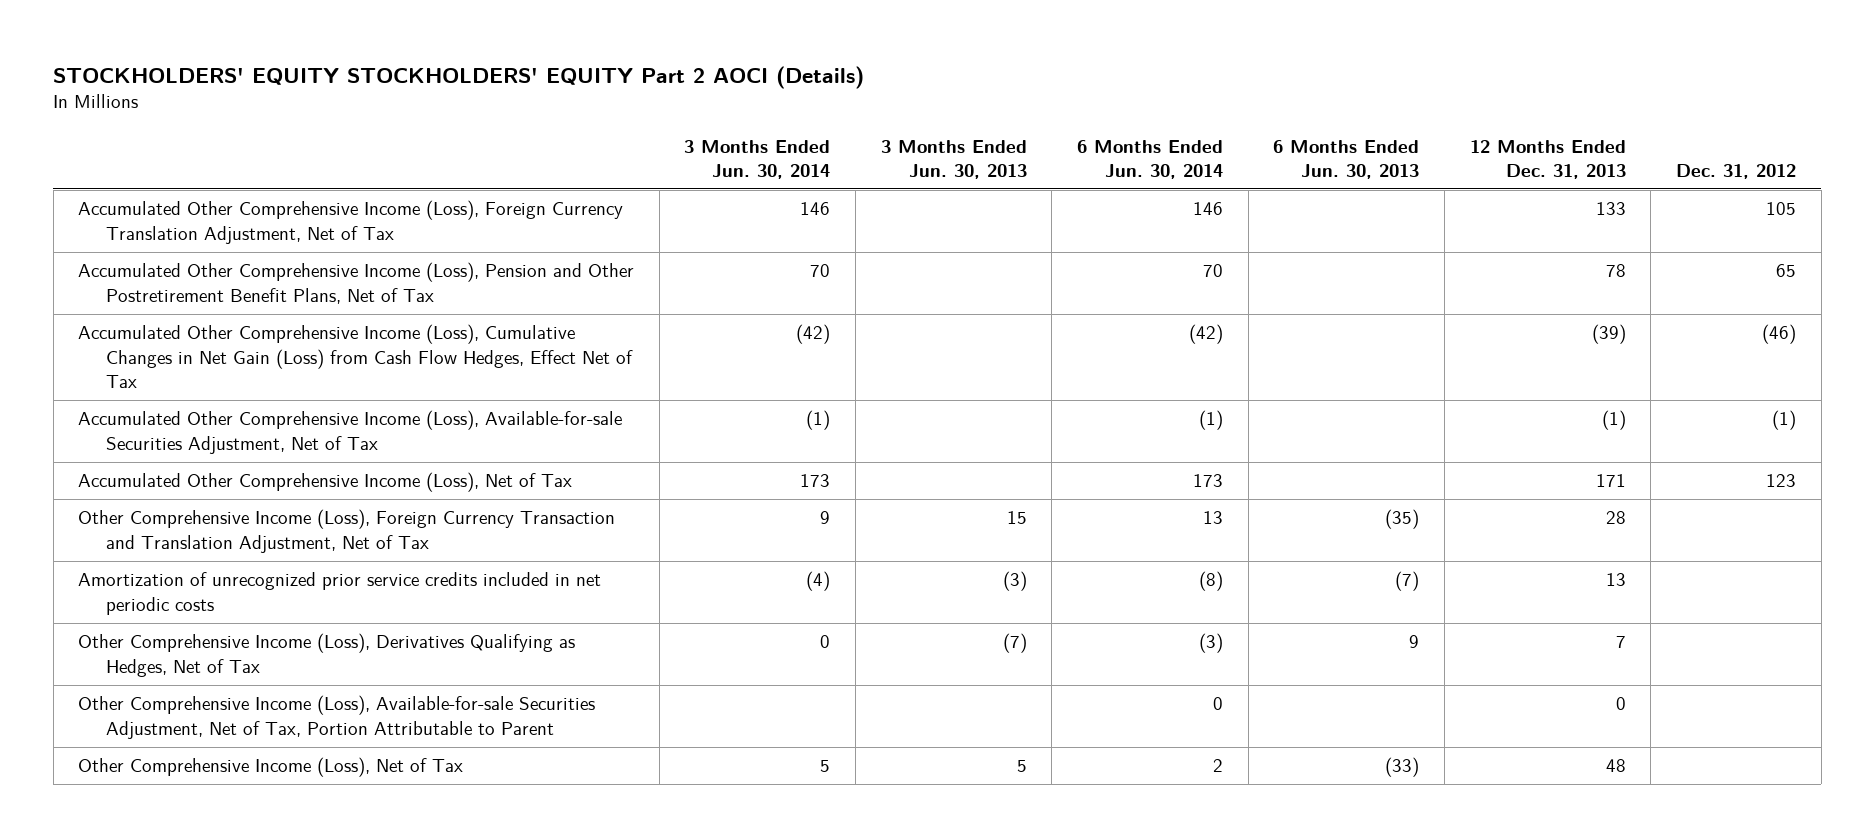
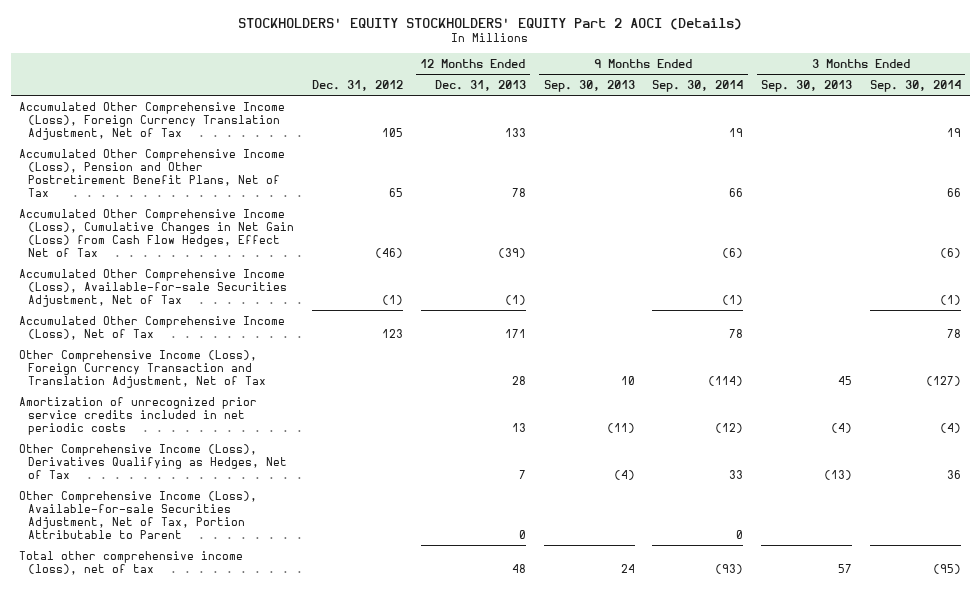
- | 3 Months Ended Jun. 30, 2014 | 3 Months Ended Jun. 30, 2013 | 6 Months Ended Jun. 30, 2014 | 6 Months Ended Jun. 30, 2013 | 12 Months Ended Dec. 31, 2013 | Dec. 31, 2012
+ | Dec. 31, 2012 | 12 Months Ended Dec. 31, 2013 | 9 Months Ended Sep. 30, 2013 | 9 Months Ended Sep. 30, 2014 | 3 Months Ended Sep. 30, 2013 | 3 Months Ended Sep. 30, 2014
- Other Comprehensive Income (Loss), Net of Tax | 5 | 5 | 2 | (33) | 48 |
+ Total other comprehensive income (loss), net of tax | | 48 | 24 | (93) | 57 | (95)

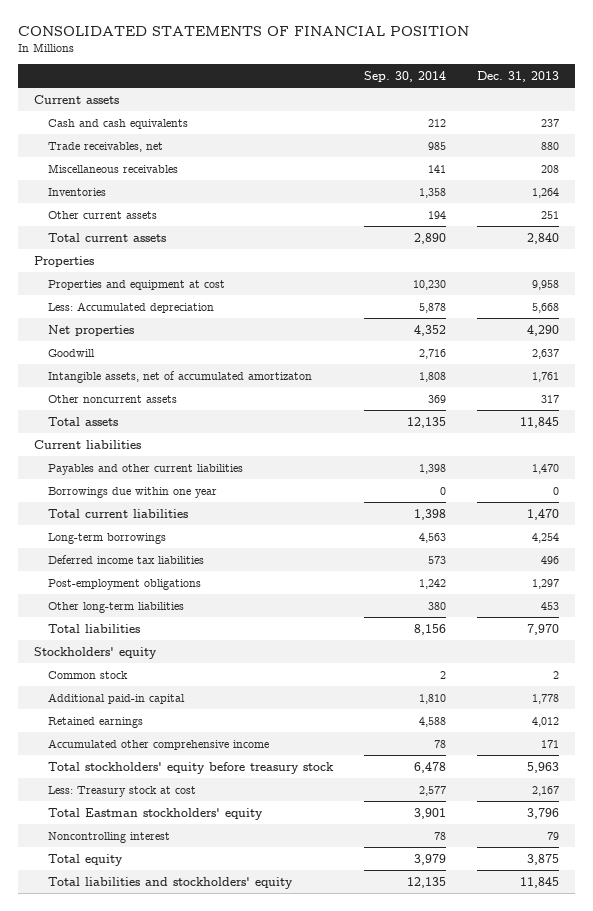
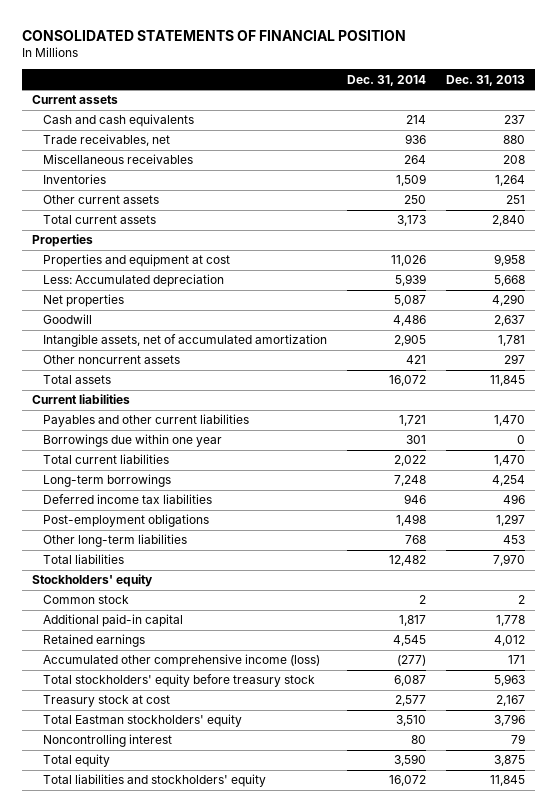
- | Sep. 30, 2014 | Dec. 31, 2013
+ | Dec. 31, 2014 | Dec. 31, 2013
- Intangible assets, net of accumulated amortizaton | 1,808 | 1,761
- Other noncurrent assets | 369 | 317
+ Intangible assets, net of accumulated amortization | 2,905 | 1,781
+ Other noncurrent assets | 421 | 297
- Accumulated other comprehensive income | 78 | 171
+ Accumulated other comprehensive income (loss) | (277) | 171
- Less: Treasury stock at cost | 2,577 | 2,167
+ Treasury stock at cost | 2,577 | 2,167

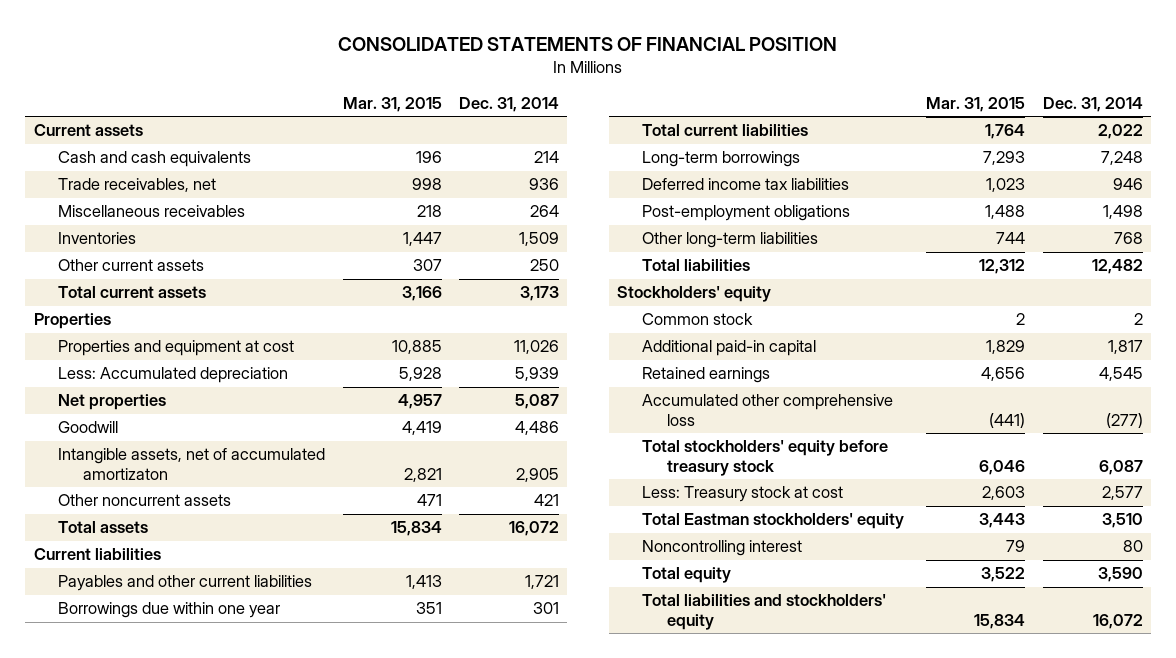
- | Dec. 31, 2014 | Dec. 31, 2013
+ | Mar. 31, 2015 | Dec. 31, 2014
- Intangible assets, net of accumulated amortization | 2,905 | 1,781
+ Intangible assets, net of accumulated amortizaton | 2,821 | 2,905
- Accumulated other comprehensive income (loss) | (277) | 171
+ Accumulated other comprehensive loss | (441) | (277)
- Treasury stock at cost | 2,577 | 2,167
+ Less: Treasury stock at cost | 2,603 | 2,577

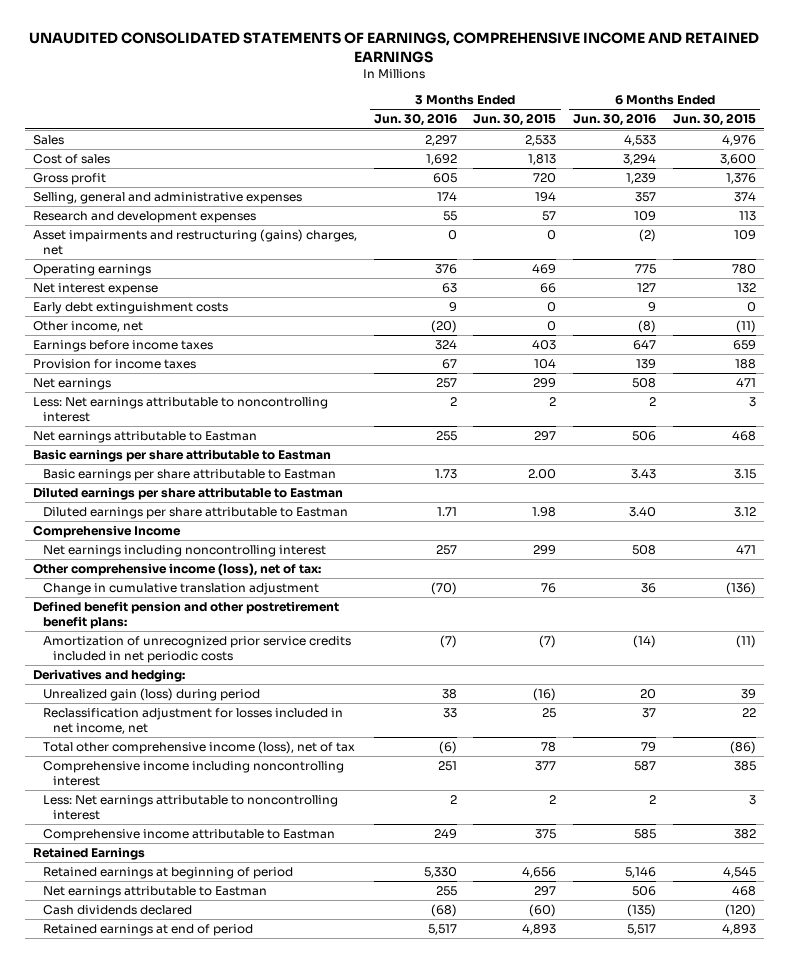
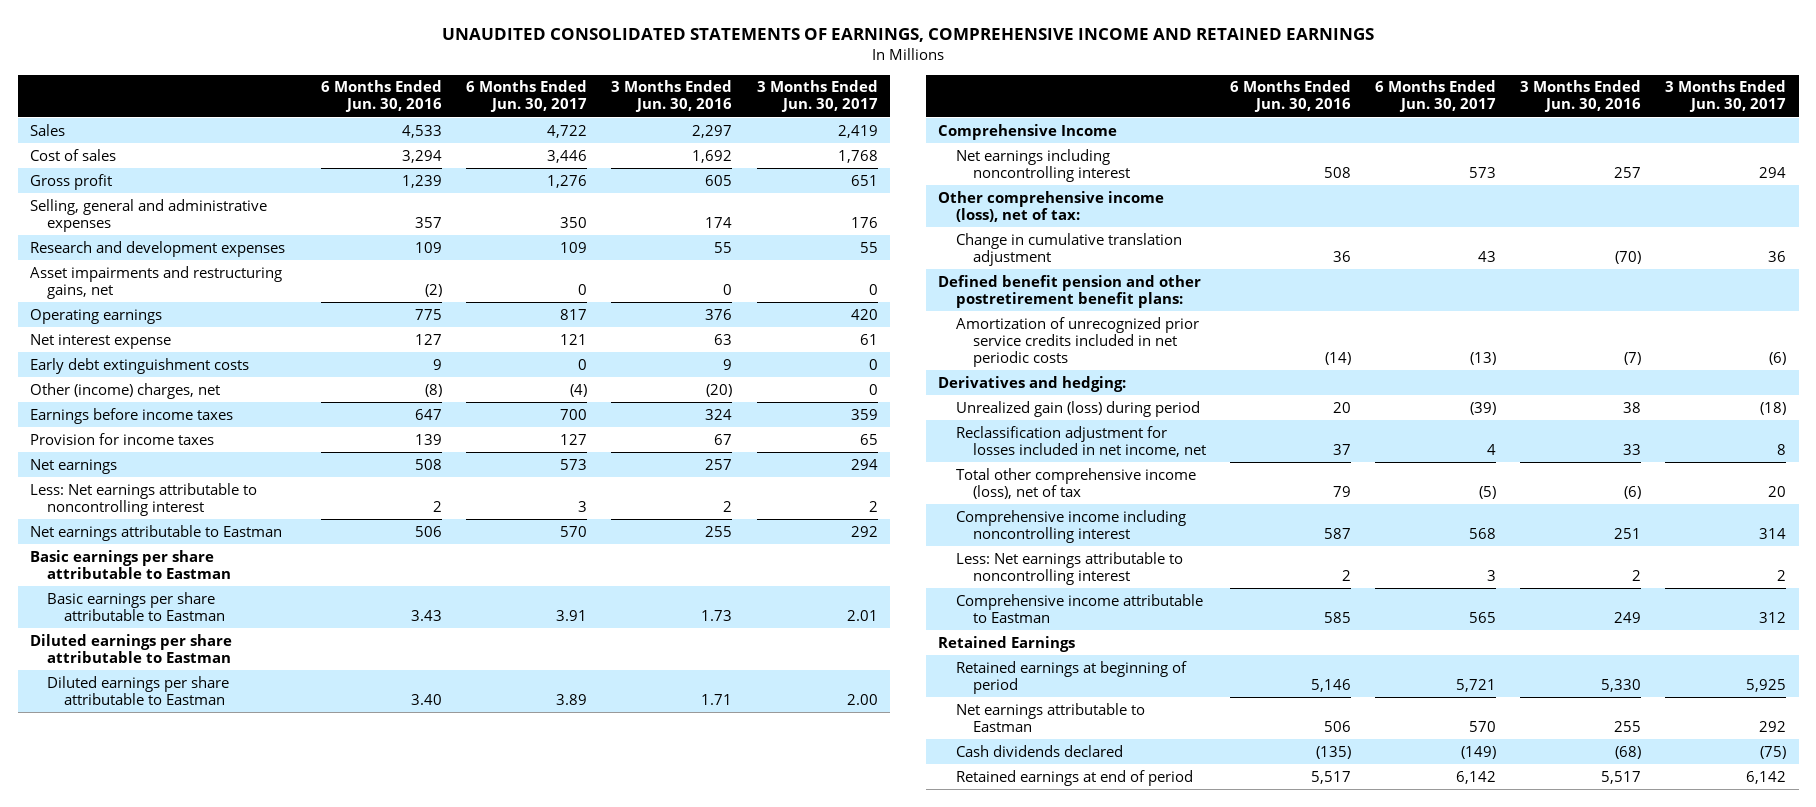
- | 3 Months Ended Jun. 30, 2016 | 3 Months Ended Jun. 30, 2015 | 6 Months Ended Jun. 30, 2016 | 6 Months Ended Jun. 30, 2015
+ | 6 Months Ended Jun. 30, 2016 | 6 Months Ended Jun. 30, 2017 | 3 Months Ended Jun. 30, 2016 | 3 Months Ended Jun. 30, 2017
- Asset impairments and restructuring (gains) charges, net | 0 | 0 | (2) | 109
+ Asset impairments and restructuring gains, net | (2) | 0 | 0 | 0
- Other income, net | (20) | 0 | (8) | (11)
+ Other (income) charges, net | (8) | (4) | (20) | 0

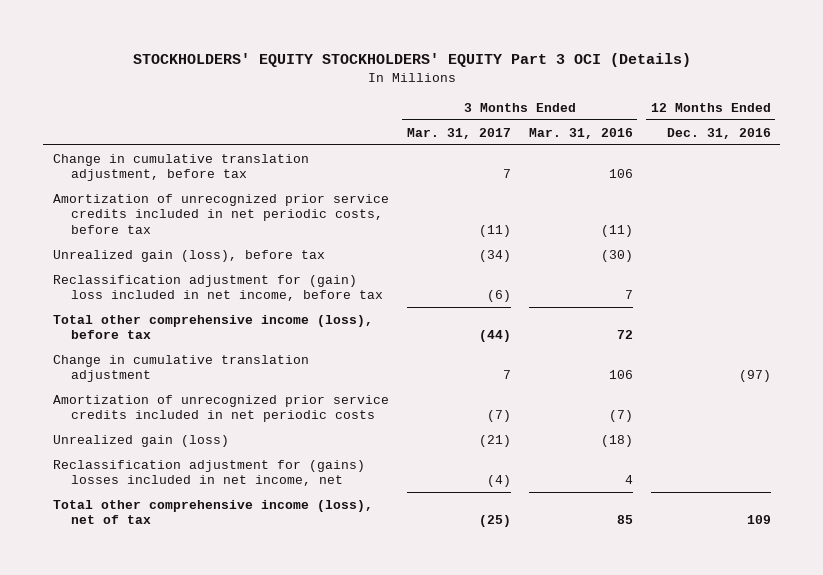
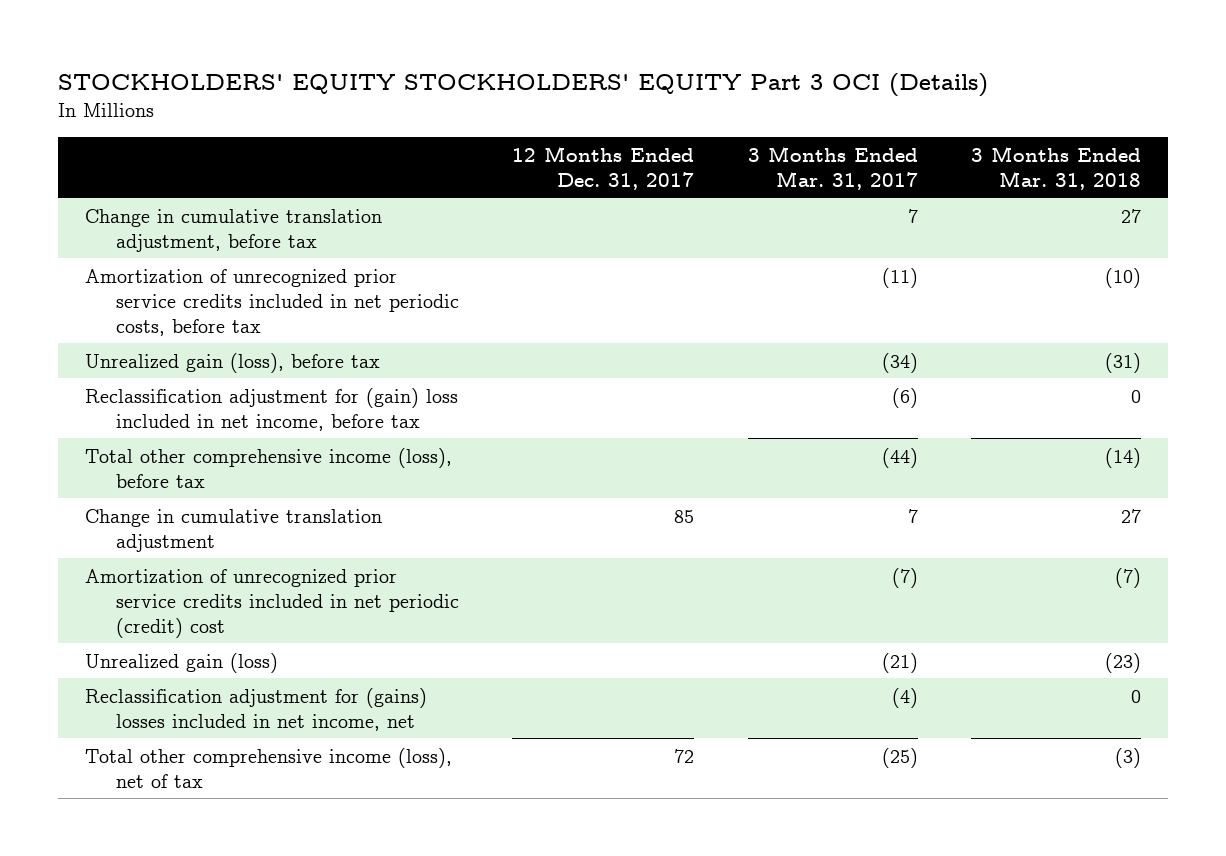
- | 3 Months Ended Mar. 31, 2017 | 3 Months Ended Mar. 31, 2016 | 12 Months Ended Dec. 31, 2016
+ | 12 Months Ended Dec. 31, 2017 | 3 Months Ended Mar. 31, 2017 | 3 Months Ended Mar. 31, 2018
- Amortization of unrecognized prior service credits included in net periodic costs | (7) | (7) |
+ Amortization of unrecognized prior service credits included in net periodic (credit) cost | | (7) | (7)

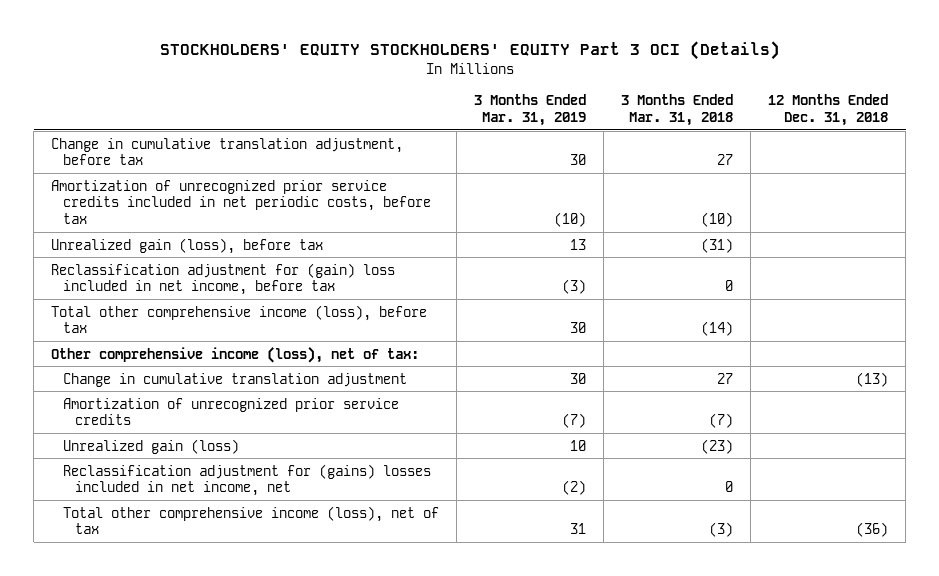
- | 12 Months Ended Dec. 31, 2017 | 3 Months Ended Mar. 31, 2017 | 3 Months Ended Mar. 31, 2018
+ | 3 Months Ended Mar. 31, 2019 | 3 Months Ended Mar. 31, 2018 | 12 Months Ended Dec. 31, 2018
+ Other comprehensive income (loss), net of tax:
- Amortization of unrecognized prior service credits included in net periodic (credit) cost | | (7) | (7)
+ Amortization of unrecognized prior service credits | (7) | (7) |

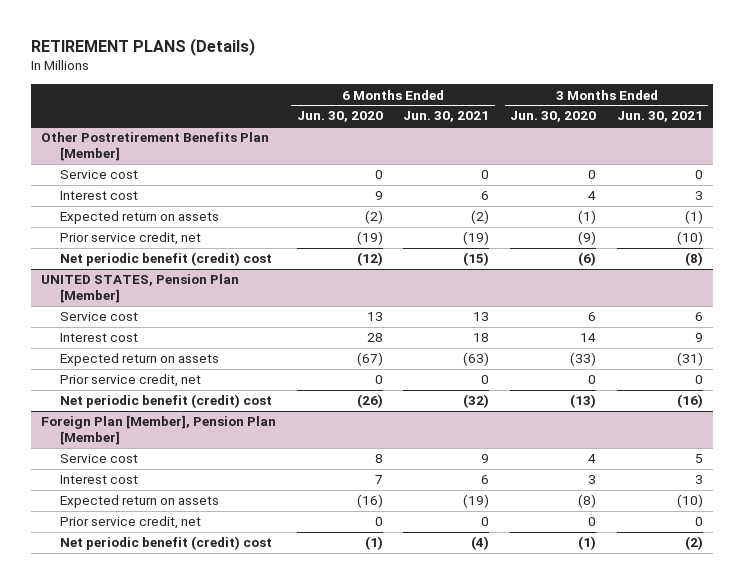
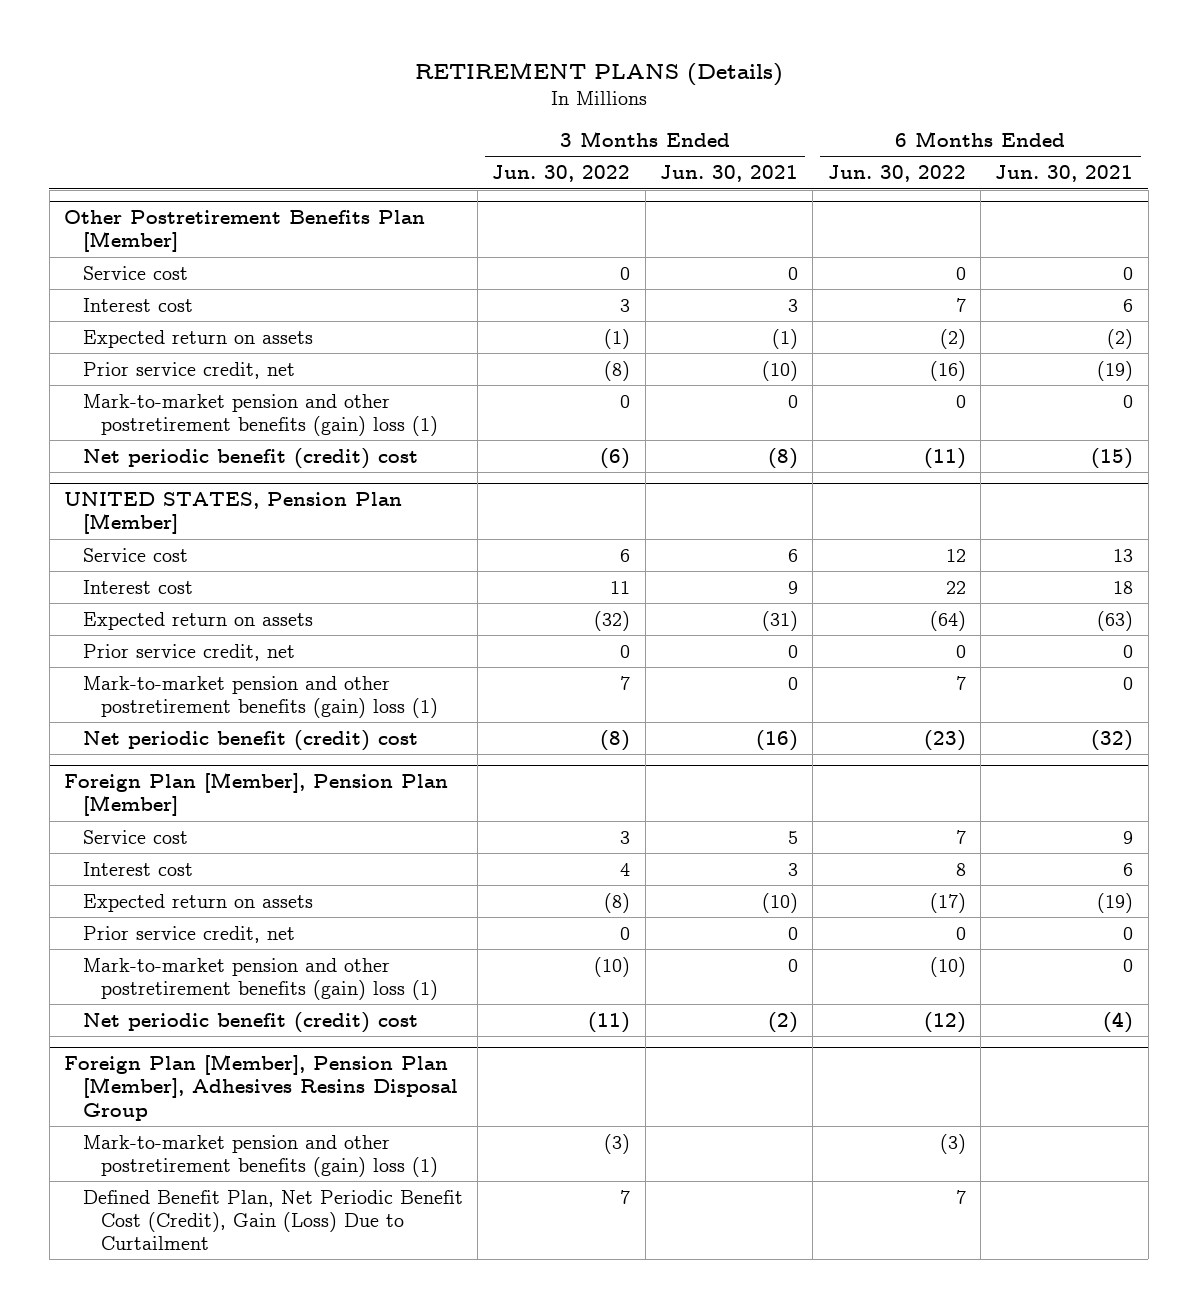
- | 6 Months Ended Jun. 30, 2020 | 6 Months Ended Jun. 30, 2021 | 3 Months Ended Jun. 30, 2020 | 3 Months Ended Jun. 30, 2021
+ | 3 Months Ended Jun. 30, 2022 | 3 Months Ended Jun. 30, 2021 | 6 Months Ended Jun. 30, 2022 | 6 Months Ended Jun. 30, 2021
@ Other Postretirement Benefits Plan [Member]
+ Mark-to-market pension and other postretirement benefits (gain) loss (1) | 0 | 0 | 0 | 0
@ UNITED STATES, Pension Plan [Member]
+ Mark-to-market pension and other postretirement benefits (gain) loss (1) | 7 | 0 | 7 | 0
@ Foreign Plan [Member], Pension Plan [Member]
+ Mark-to-market pension and other postretirement benefits (gain) loss (1) | (10) | 0 | (10) | 0
+ Foreign Plan [Member], Pension Plan [Member], Adhesives Resins Disposal Group
+ Mark-to-market pension and other postretirement benefits (gain) loss (1) | (3) | | (3) |
+ Defined Benefit Plan, Net Periodic Benefit Cost (Credit), Gain (Loss) Due to Curtailment | 7 | | 7 |

